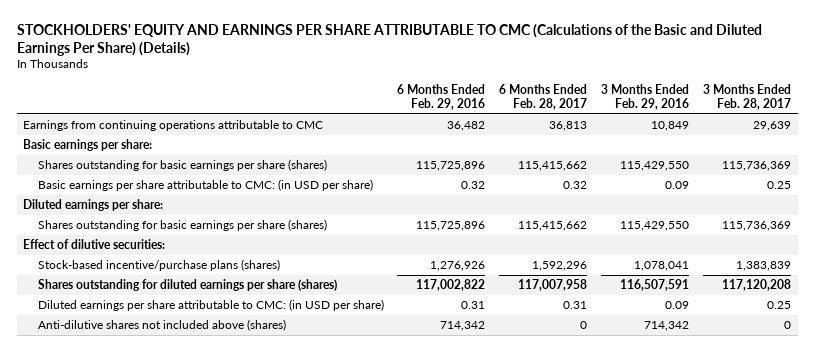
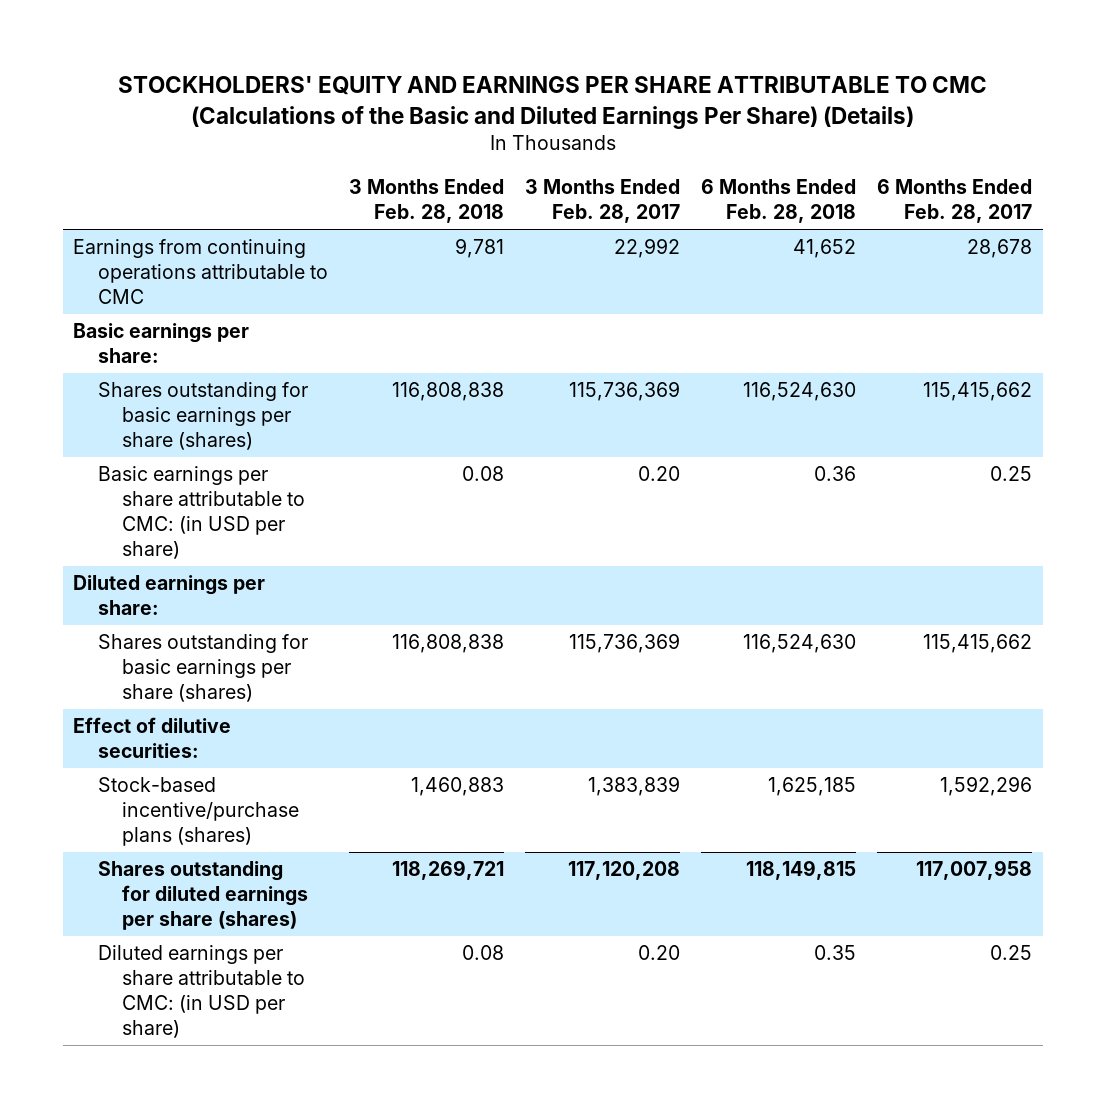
- | 6 Months Ended Feb. 29, 2016 | 6 Months Ended Feb. 28, 2017 | 3 Months Ended Feb. 29, 2016 | 3 Months Ended Feb. 28, 2017
+ | 3 Months Ended Feb. 28, 2018 | 3 Months Ended Feb. 28, 2017 | 6 Months Ended Feb. 28, 2018 | 6 Months Ended Feb. 28, 2017
- Earnings from continuing operations attributable to CMC | 36,482 | 36,813 | 10,849 | 29,639
+ Earnings from continuing operations attributable to CMC | 9,781 | 22,992 | 41,652 | 28,678
- Basic earnings per share attributable to CMC: (in USD per share) | 0.32 | 0.32 | 0.09 | 0.25
+ Basic earnings per share attributable to CMC: (in USD per share) | 0.08 | 0.20 | 0.36 | 0.25
- Diluted earnings per share attributable to CMC: (in USD per share) | 0.31 | 0.31 | 0.09 | 0.25
- Anti-dilutive shares not included above (shares) | 714,342 | 0 | 714,342 | 0
+ Diluted earnings per share attributable to CMC: (in USD per share) | 0.08 | 0.20 | 0.35 | 0.25

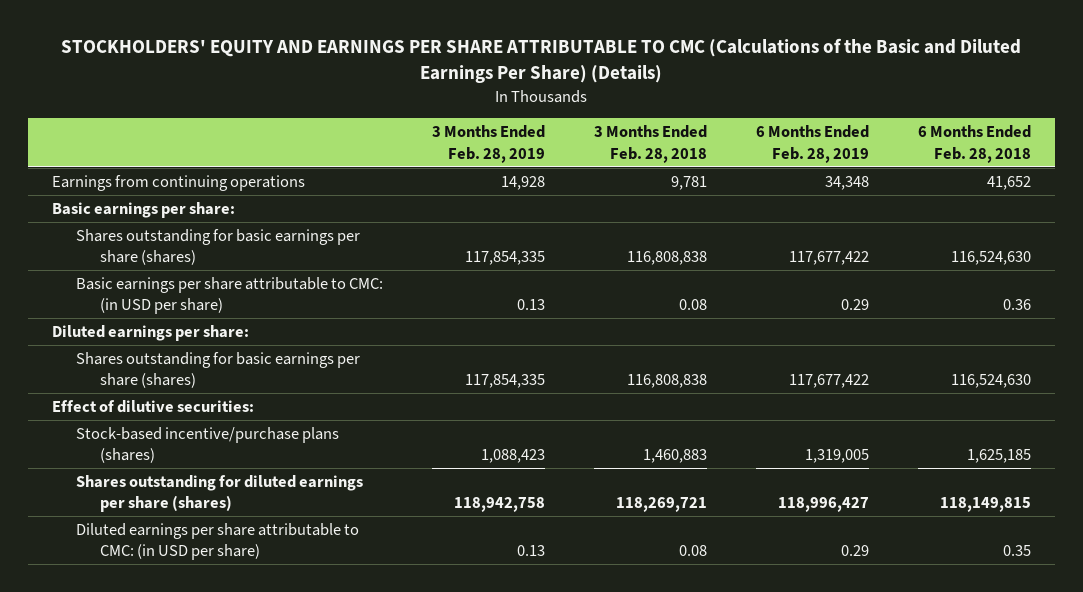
- | 3 Months Ended Feb. 28, 2018 | 3 Months Ended Feb. 28, 2017 | 6 Months Ended Feb. 28, 2018 | 6 Months Ended Feb. 28, 2017
+ | 3 Months Ended Feb. 28, 2019 | 3 Months Ended Feb. 28, 2018 | 6 Months Ended Feb. 28, 2019 | 6 Months Ended Feb. 28, 2018
- Earnings from continuing operations attributable to CMC | 9,781 | 22,992 | 41,652 | 28,678
+ Earnings from continuing operations | 14,928 | 9,781 | 34,348 | 41,652

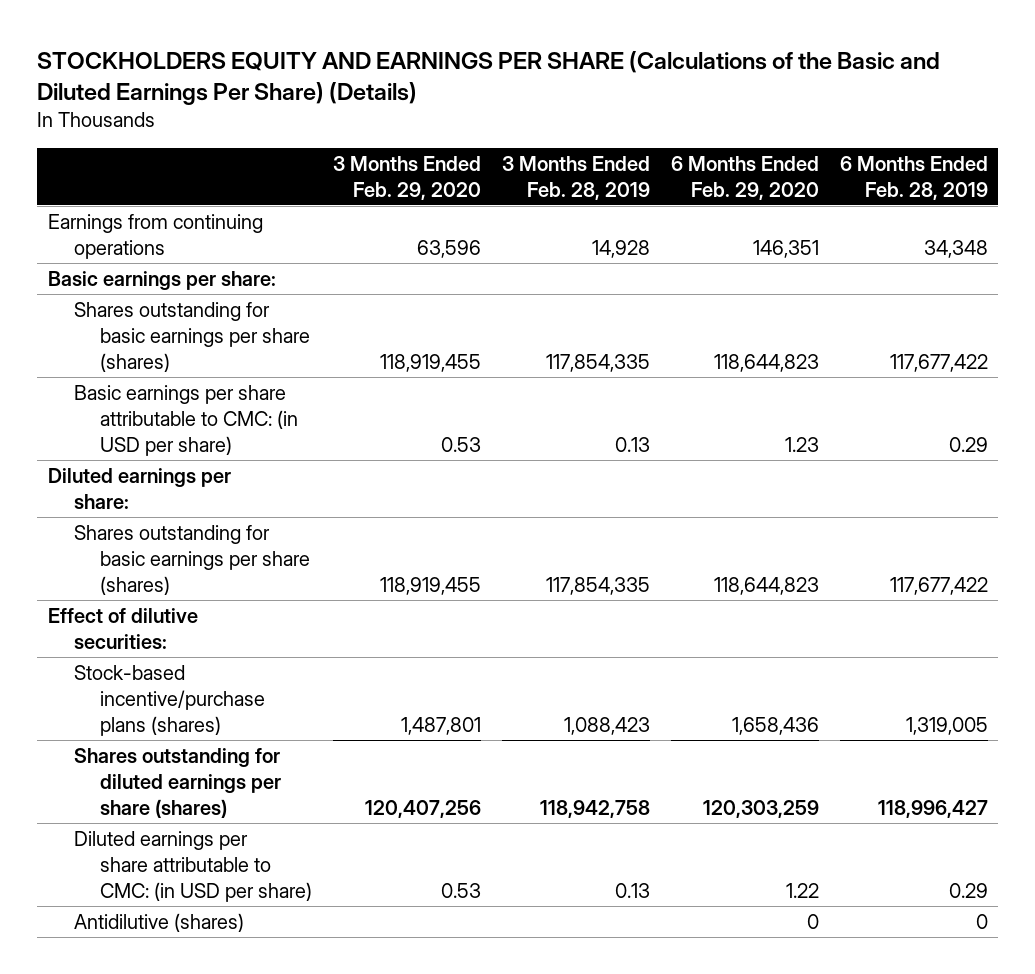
- STOCKHOLDERS' EQUITY AND EARNINGS PER SHARE ATTRIBUTABLE TO CMC (Calculations of the Basic and Diluted Earnings Per Share) (Details)
+ STOCKHOLDERS EQUITY AND EARNINGS PER SHARE (Calculations of the Basic and Diluted Earnings Per Share) (Details)
- | 3 Months Ended Feb. 28, 2019 | 3 Months Ended Feb. 28, 2018 | 6 Months Ended Feb. 28, 2019 | 6 Months Ended Feb. 28, 2018
+ | 3 Months Ended Feb. 29, 2020 | 3 Months Ended Feb. 28, 2019 | 6 Months Ended Feb. 29, 2020 | 6 Months Ended Feb. 28, 2019
+ Antidilutive (shares) | | | 0 | 0

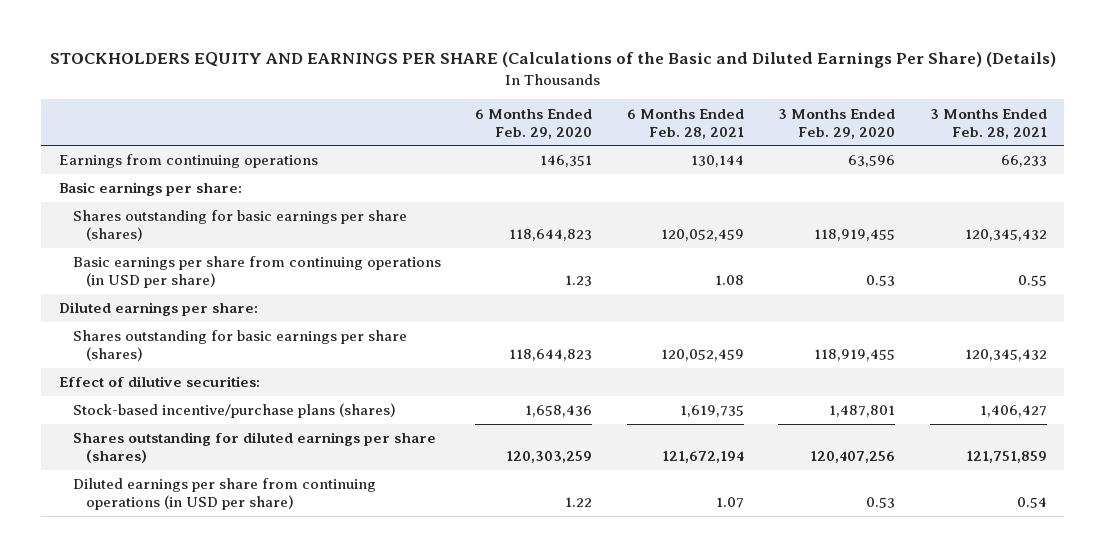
- | 3 Months Ended Feb. 29, 2020 | 3 Months Ended Feb. 28, 2019 | 6 Months Ended Feb. 29, 2020 | 6 Months Ended Feb. 28, 2019
+ | 6 Months Ended Feb. 29, 2020 | 6 Months Ended Feb. 28, 2021 | 3 Months Ended Feb. 29, 2020 | 3 Months Ended Feb. 28, 2021
- Basic earnings per share attributable to CMC: (in USD per share) | 0.53 | 0.13 | 1.23 | 0.29
+ Basic earnings per share from continuing operations (in USD per share) | 1.23 | 1.08 | 0.53 | 0.55
- Diluted earnings per share attributable to CMC: (in USD per share) | 0.53 | 0.13 | 1.22 | 0.29
- Antidilutive (shares) | | | 0 | 0
+ Diluted earnings per share from continuing operations (in USD per share) | 1.22 | 1.07 | 0.53 | 0.54

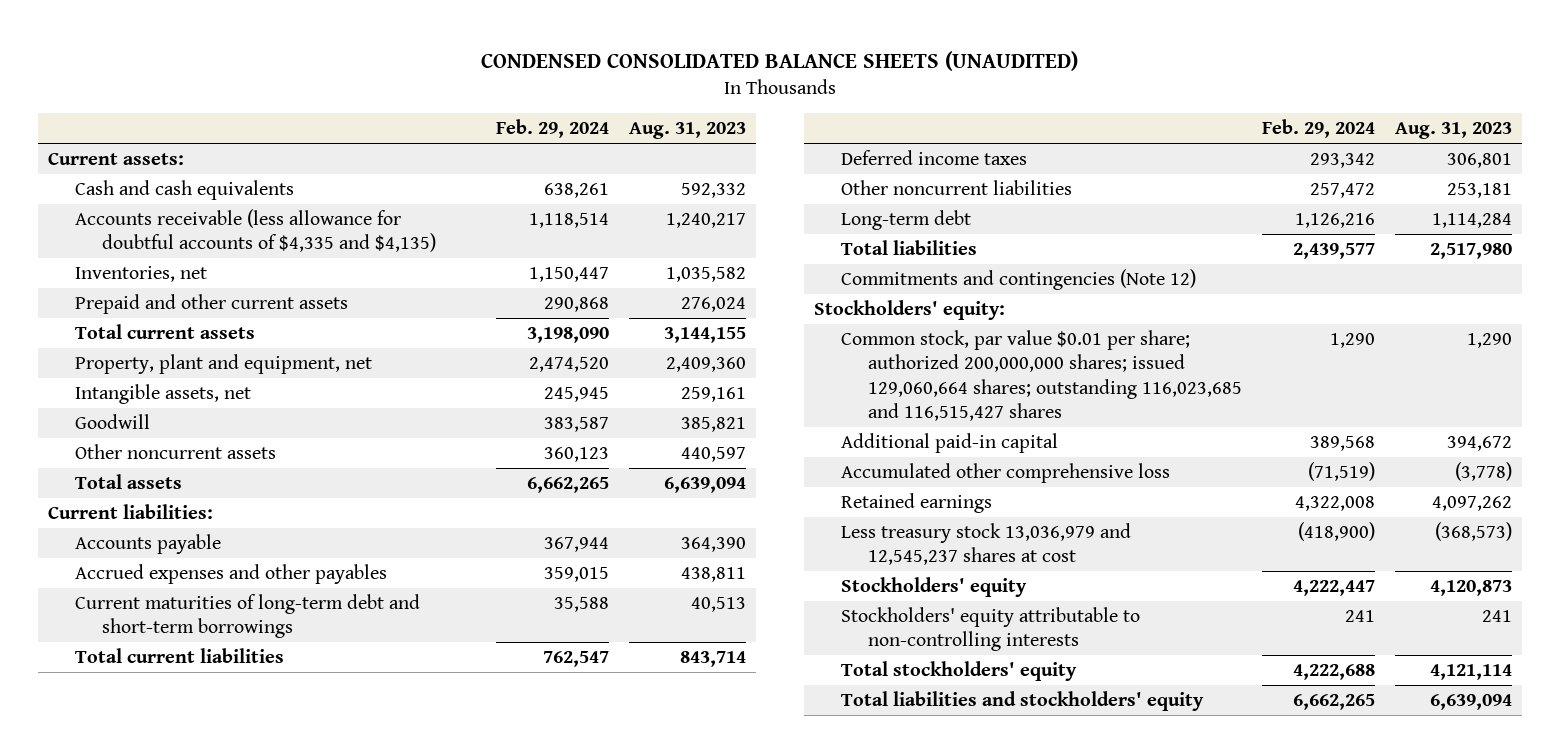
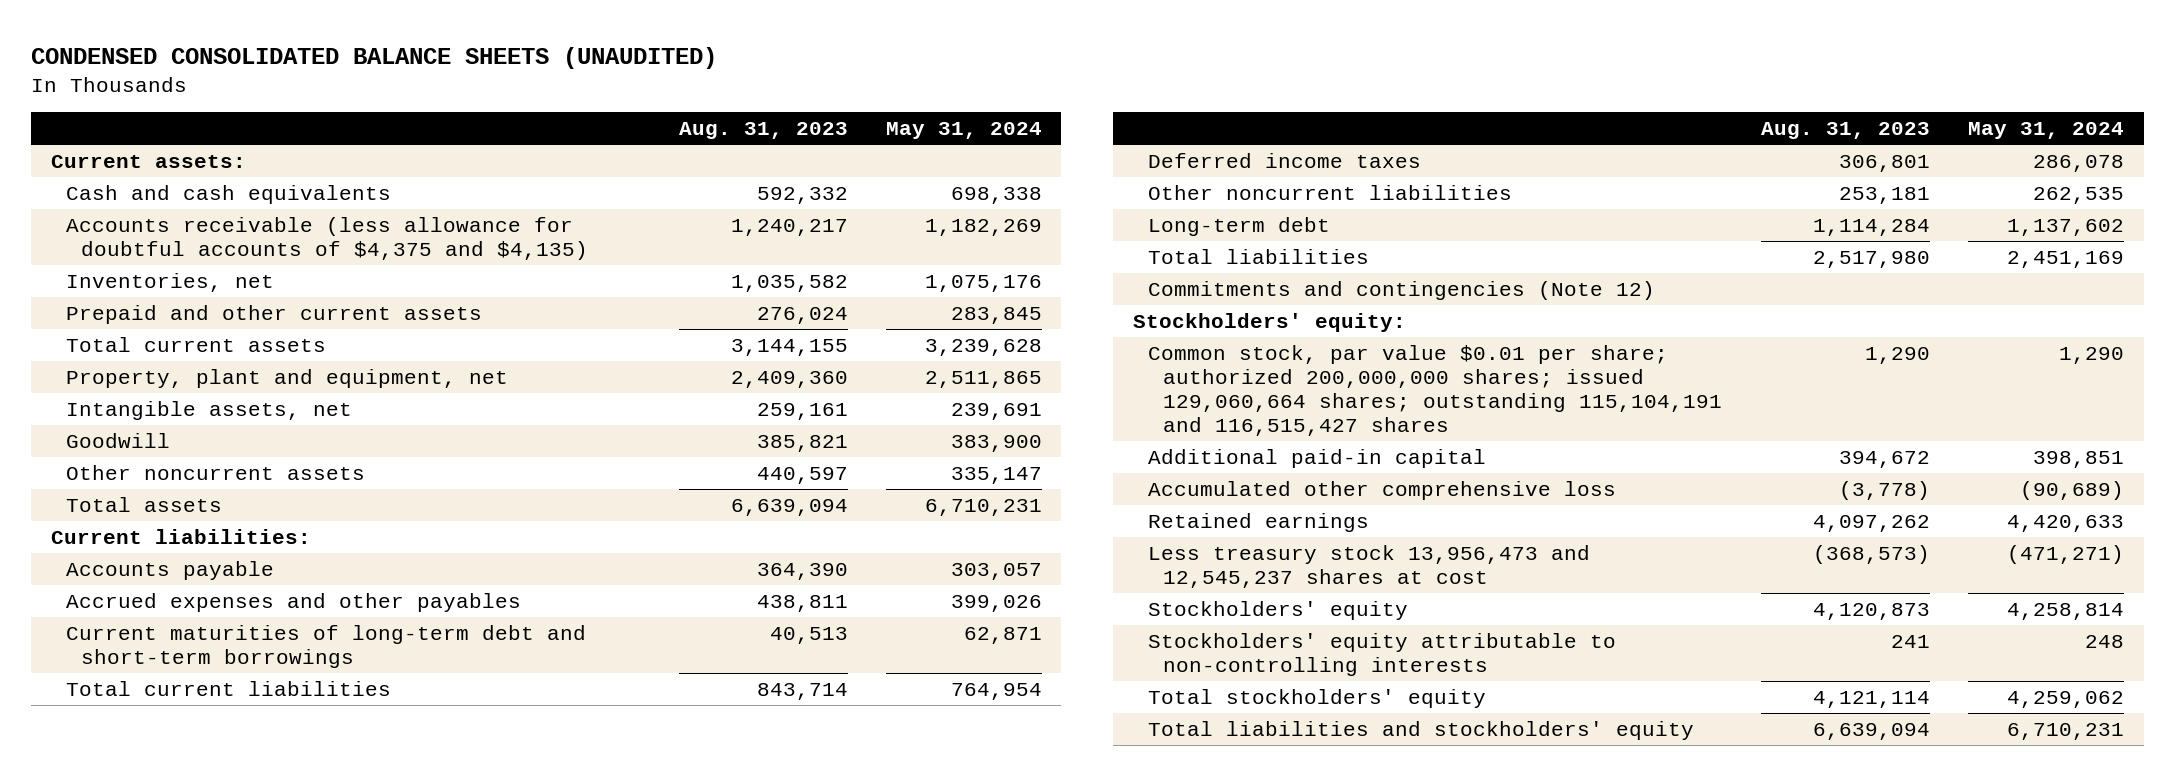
- | Feb. 29, 2024 | Aug. 31, 2023
+ | Aug. 31, 2023 | May 31, 2024
- Accounts receivable (less allowance for doubtful accounts of $4,335 and $4,135) | 1,118,514 | 1,240,217
+ Accounts receivable (less allowance for doubtful accounts of $4,375 and $4,135) | 1,240,217 | 1,182,269
- Common stock, par value $0.01 per share; authorized 200,000,000 shares; issued 129,060,664 shares; outstanding 116,023,685 and 116,515,427 shares | 1,290 | 1,290
+ Common stock, par value $0.01 per share; authorized 200,000,000 shares; issued 129,060,664 shares; outstanding 115,104,191 and 116,515,427 shares | 1,290 | 1,290
- Less treasury stock 13,036,979 and 12,545,237 shares at cost | (418,900) | (368,573)
+ Less treasury stock 13,956,473 and 12,545,237 shares at cost | (368,573) | (471,271)

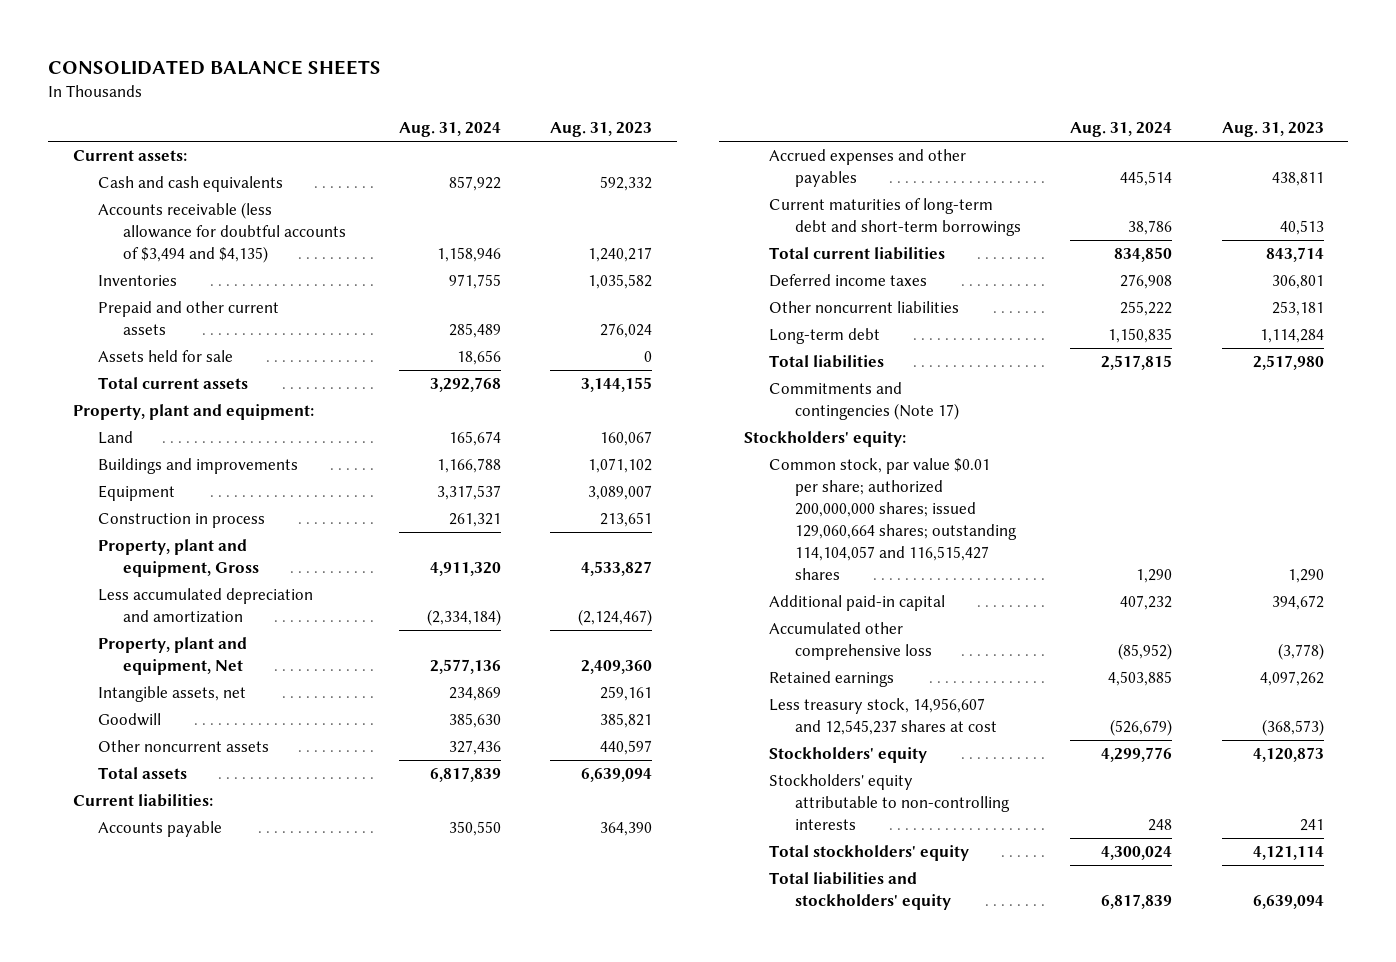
- CONDENSED CONSOLIDATED BALANCE SHEETS (UNAUDITED)
+ CONSOLIDATED BALANCE SHEETS
- | Aug. 31, 2023 | May 31, 2024
+ | Aug. 31, 2024 | Aug. 31, 2023
- Accounts receivable (less allowance for doubtful accounts of $4,375 and $4,135) | 1,240,217 | 1,182,269
- Inventories, net | 1,035,582 | 1,075,176
+ Accounts receivable (less allowance for doubtful accounts of $3,494 and $4,135) | 1,158,946 | 1,240,217
+ Inventories | 971,755 | 1,035,582
+ Assets held for sale | 18,656 | 0
- Property, plant and equipment, net | 2,409,360 | 2,511,865
+ Property, plant and equipment:
+ Land | 165,674 | 160,067
+ Buildings and improvements | 1,166,788 | 1,071,102
+ Equipment | 3,317,537 | 3,089,007
+ Construction in process | 261,321 | 213,651
+ Property, plant and equipment, Gross | 4,911,320 | 4,533,827
+ Less accumulated depreciation and amortization | (2,334,184) | (2,124,467)
+ Property, plant and equipment, Net | 2,577,136 | 2,409,360
- Commitments and contingencies (Note 12)
+ Commitments and contingencies (Note 17)
- Common stock, par value $0.01 per share; authorized 200,000,000 shares; issued 129,060,664 shares; outstanding 115,104,191 and 116,515,427 shares | 1,290 | 1,290
+ Common stock, par value $0.01 per share; authorized 200,000,000 shares; issued 129,060,664 shares; outstanding 114,104,057 and 116,515,427 shares | 1,290 | 1,290
- Less treasury stock 13,956,473 and 12,545,237 shares at cost | (368,573) | (471,271)
+ Less treasury stock, 14,956,607 and 12,545,237 shares at cost | (526,679) | (368,573)

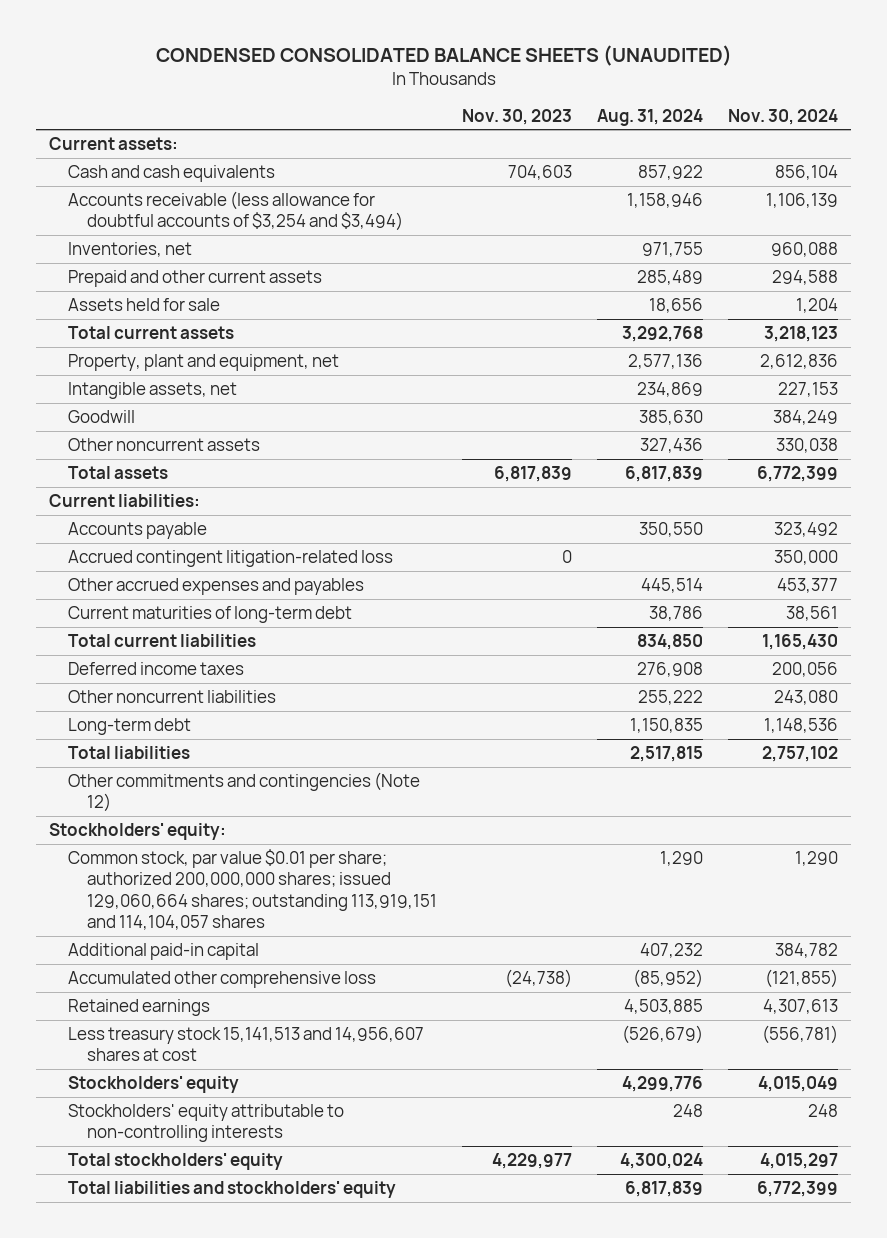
- CONSOLIDATED BALANCE SHEETS
+ CONDENSED CONSOLIDATED BALANCE SHEETS (UNAUDITED)
- | Aug. 31, 2024 | Aug. 31, 2023
+ | Nov. 30, 2023 | Aug. 31, 2024 | Nov. 30, 2024
- Accounts receivable (less allowance for doubtful accounts of $3,494 and $4,135) | 1,158,946 | 1,240,217
- Inventories | 971,755 | 1,035,582
+ Accounts receivable (less allowance for doubtful accounts of $3,254 and $3,494) | | 1,158,946 | 1,106,139
+ Inventories, net | | 971,755 | 960,088
- Property, plant and equipment:
- Land | 165,674 | 160,067
- Buildings and improvements | 1,166,788 | 1,071,102
- Equipment | 3,317,537 | 3,089,007
- Construction in process | 261,321 | 213,651
- Property, plant and equipment, Gross | 4,911,320 | 4,533,827
- Less accumulated depreciation and amortization | (2,334,184) | (2,124,467)
- Property, plant and equipment, Net | 2,577,136 | 2,409,360
+ Property, plant and equipment, net | | 2,577,136 | 2,612,836
- Accrued expenses and other payables | 445,514 | 438,811
- Current maturities of long-term debt and short-term borrowings | 38,786 | 40,513
+ Accrued contingent litigation-related loss | 0 | | 350,000
+ Other accrued expenses and payables | | 445,514 | 453,377
+ Current maturities of long-term debt | | 38,786 | 38,561
- Commitments and contingencies (Note 17)
+ Other commitments and contingencies (Note 12)
- Common stock, par value $0.01 per share; authorized 200,000,000 shares; issued 129,060,664 shares; outstanding 114,104,057 and 116,515,427 shares | 1,290 | 1,290
+ Common stock, par value $0.01 per share; authorized 200,000,000 shares; issued 129,060,664 shares; outstanding 113,919,151 and 114,104,057 shares | | 1,290 | 1,290
- Less treasury stock, 14,956,607 and 12,545,237 shares at cost | (526,679) | (368,573)
+ Less treasury stock 15,141,513 and 14,956,607 shares at cost | | (526,679) | (556,781)

